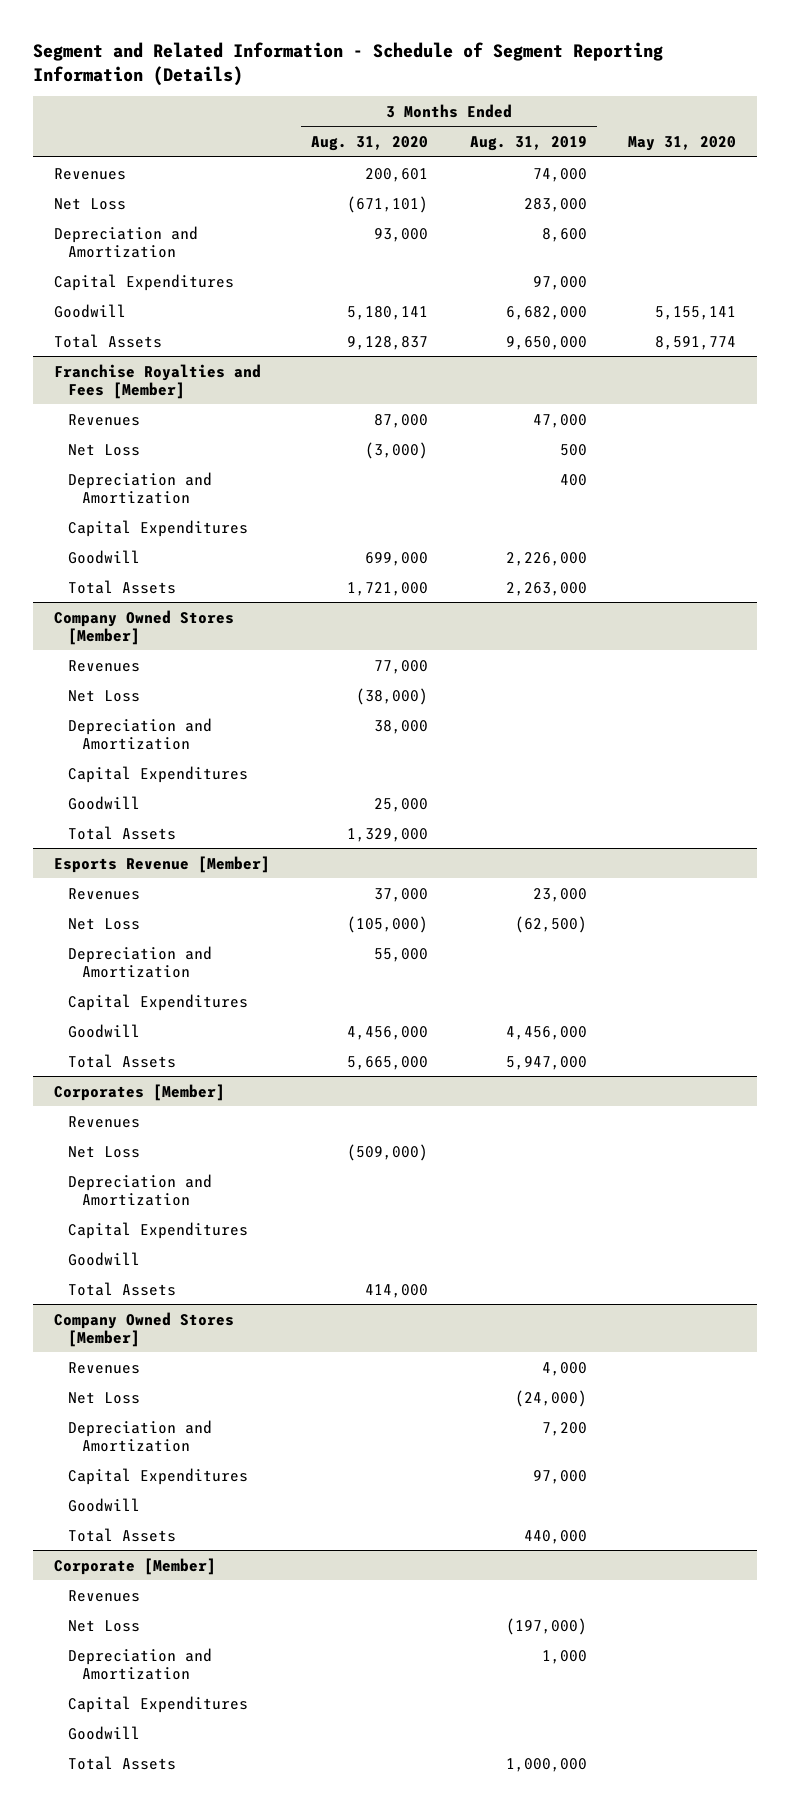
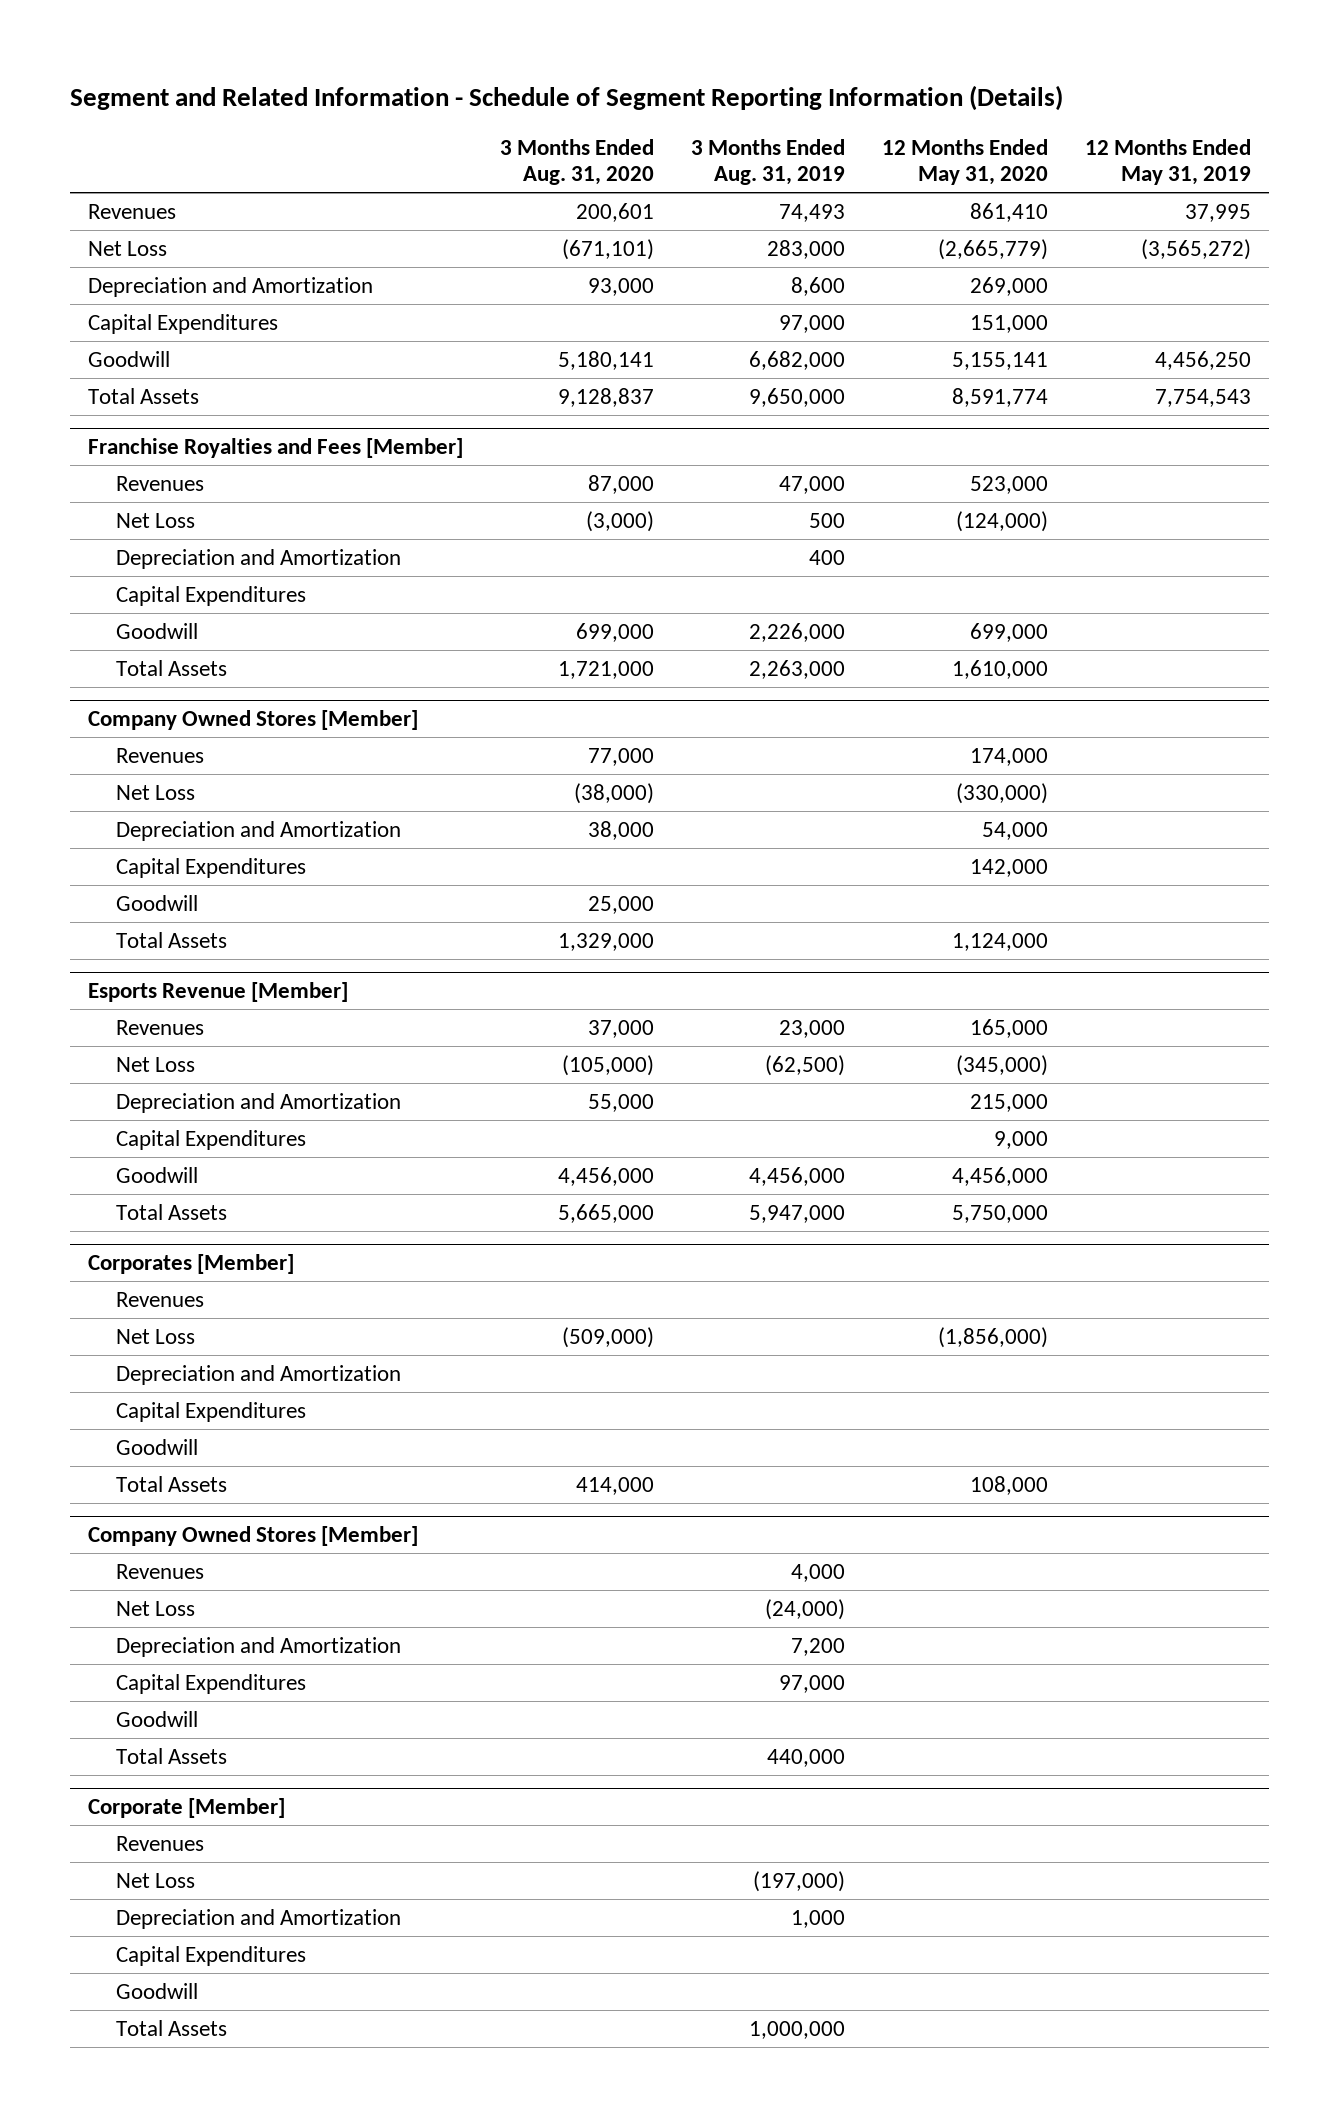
- | 3 Months Ended Aug. 31, 2020 | 3 Months Ended Aug. 31, 2019 | May 31, 2020
+ | 3 Months Ended Aug. 31, 2020 | 3 Months Ended Aug. 31, 2019 | 12 Months Ended May 31, 2020 | 12 Months Ended May 31, 2019
- Revenues | 200,601 | 74,000 |
+ Revenues | 200,601 | 74,493 | 861,410 | 37,995

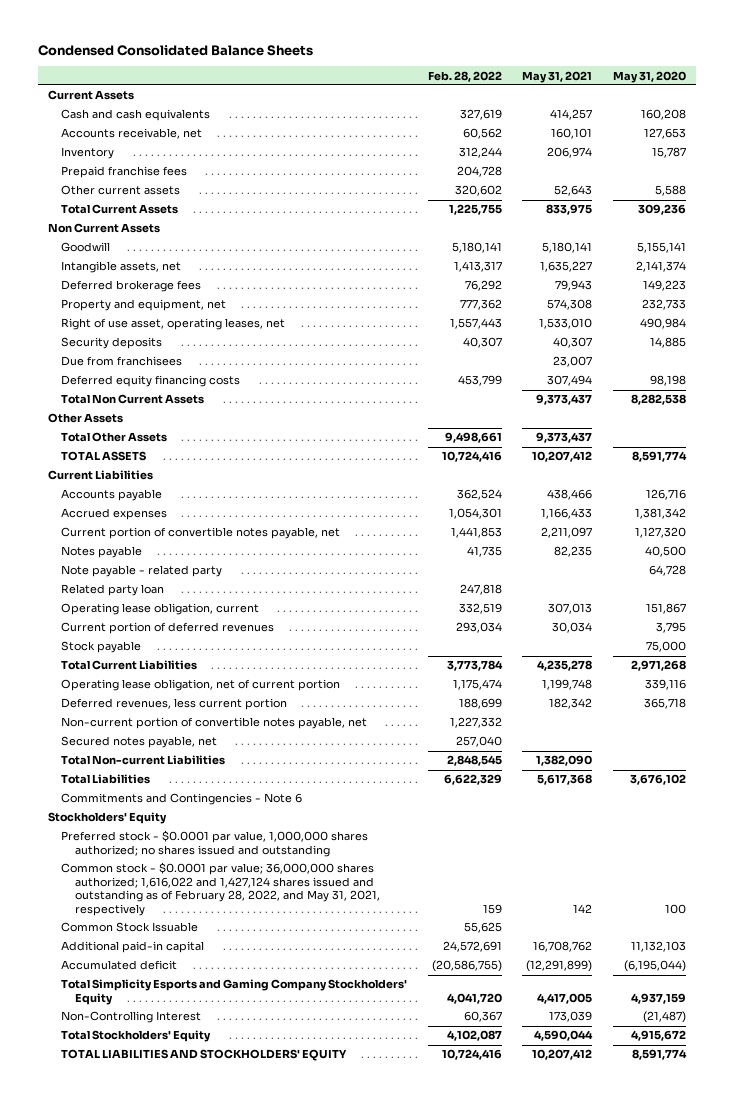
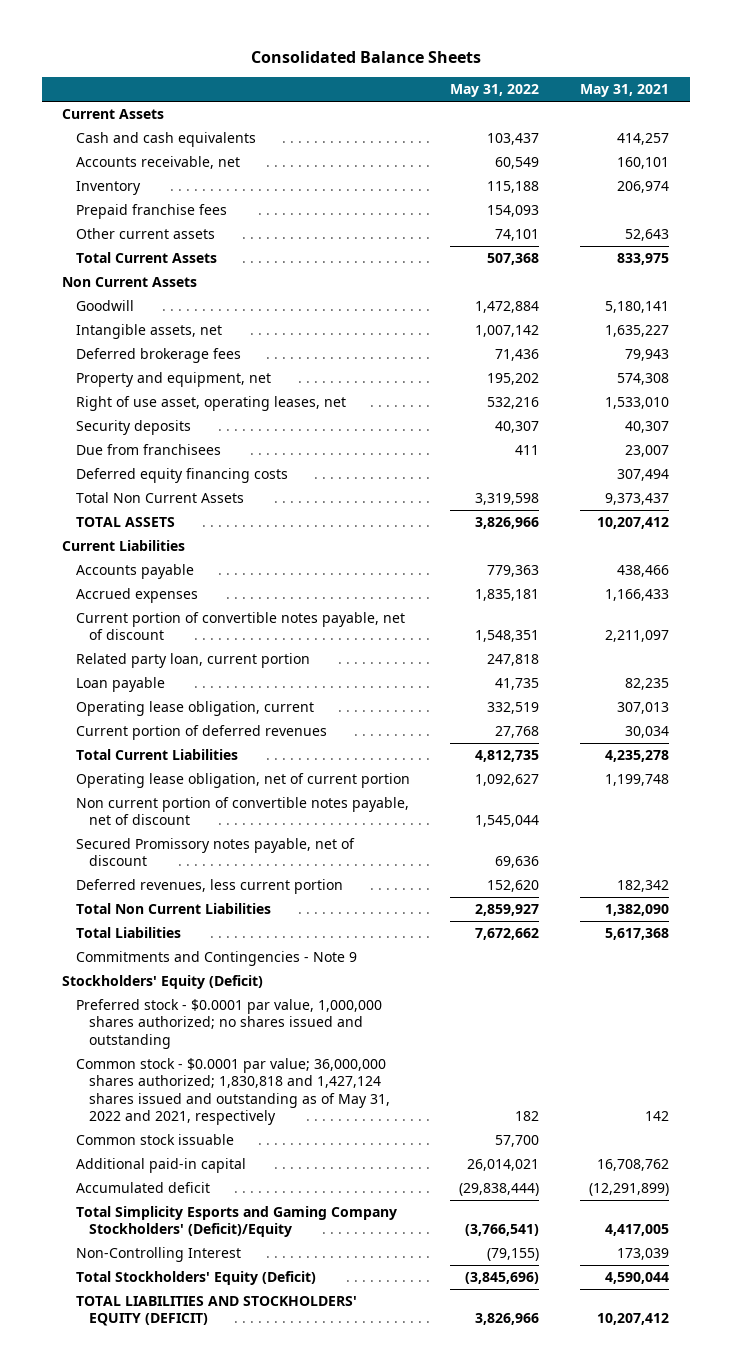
- Condensed Consolidated Balance Sheets
+ Consolidated Balance Sheets
- | Feb. 28, 2022 | May 31, 2021 | May 31, 2020
+ | May 31, 2022 | May 31, 2021
- Other Assets
- Total Other Assets | 9,498,661 | 9,373,437 |
- Current portion of convertible notes payable, net | 1,441,853 | 2,211,097 | 1,127,320
- Notes payable | 41,735 | 82,235 | 40,500
- Note payable - related party | | | 64,728
- Related party loan | 247,818 | |
+ Current portion of convertible notes payable, net of discount | 1,548,351 | 2,211,097
+ Related party loan, current portion | 247,818 |
+ Loan payable | 41,735 | 82,235
- Stock payable | | | 75,000
+ Non current portion of convertible notes payable, net of discount | 1,545,044 |
+ Secured Promissory notes payable, net of discount | 69,636 |
- Non-current portion of convertible notes payable, net | 1,227,332 | |
- Secured notes payable, net | 257,040 | |
- Total Non-current Liabilities | 2,848,545 | 1,382,090 |
+ Total Non Current Liabilities | 2,859,927 | 1,382,090
- Commitments and Contingencies - Note 6
- Stockholders' Equity
+ Commitments and Contingencies - Note 9
+ Stockholders' Equity (Deficit)
- Common stock - $0.0001 par value; 36,000,000 shares authorized; 1,616,022 and 1,427,124 shares issued and outstanding as of February 28, 2022, and May 31, 2021, respectively | 159 | 142 | 100
- Common Stock Issuable | 55,625 | |
+ Common stock - $0.0001 par value; 36,000,000 shares authorized; 1,830,818 and 1,427,124 shares issued and outstanding as of May 31, 2022 and 2021, respectively | 182 | 142
+ Common stock issuable | 57,700 |
- Total Simplicity Esports and Gaming Company Stockholders' Equity | 4,041,720 | 4,417,005 | 4,937,159
+ Total Simplicity Esports and Gaming Company Stockholders' (Deficit)/Equity | (3,766,541) | 4,417,005
- Total Stockholders' Equity | 4,102,087 | 4,590,044 | 4,915,672
- TOTAL LIABILITIES AND STOCKHOLDERS' EQUITY | 10,724,416 | 10,207,412 | 8,591,774
+ Total Stockholders' Equity (Deficit) | (3,845,696) | 4,590,044
+ TOTAL LIABILITIES AND STOCKHOLDERS' EQUITY (DEFICIT) | 3,826,966 | 10,207,412

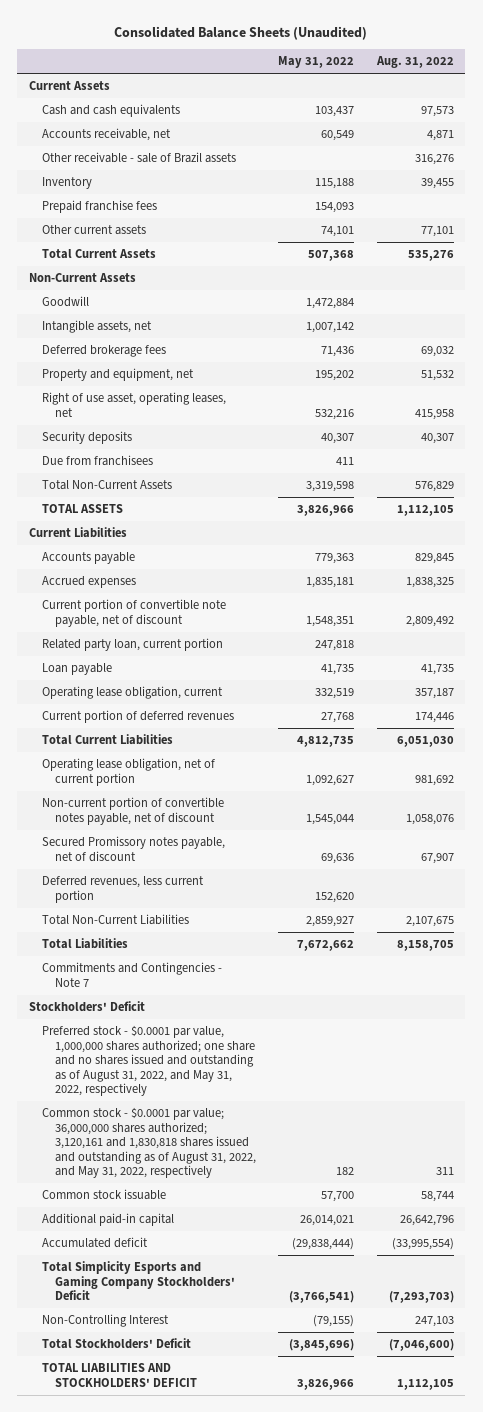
- Consolidated Balance Sheets
+ Consolidated Balance Sheets (Unaudited)
- | May 31, 2022 | May 31, 2021
+ | May 31, 2022 | Aug. 31, 2022
+ Other receivable - sale of Brazil assets | | 316,276
- Non Current Assets
+ Non-Current Assets
- Deferred equity financing costs | | 307,494
- Total Non Current Assets | 3,319,598 | 9,373,437
+ Total Non-Current Assets | 3,319,598 | 576,829
- Current portion of convertible notes payable, net of discount | 1,548,351 | 2,211,097
+ Current portion of convertible note payable, net of discount | 1,548,351 | 2,809,492
- Non current portion of convertible notes payable, net of discount | 1,545,044 |
+ Non-current portion of convertible notes payable, net of discount | 1,545,044 | 1,058,076
- Total Non Current Liabilities | 2,859,927 | 1,382,090
+ Total Non-Current Liabilities | 2,859,927 | 2,107,675
- Commitments and Contingencies - Note 9
- Stockholders' Equity (Deficit)
- Preferred stock - $0.0001 par value, 1,000,000 shares authorized; no shares issued and outstanding
- Common stock - $0.0001 par value; 36,000,000 shares authorized; 1,830,818 and 1,427,124 shares issued and outstanding as of May 31, 2022 and 2021, respectively | 182 | 142
+ Commitments and Contingencies - Note 7
+ Stockholders' Deficit
+ Preferred stock - $0.0001 par value, 1,000,000 shares authorized; one share and no shares issued and outstanding as of August 31, 2022, and May 31, 2022, respectively
+ Common stock - $0.0001 par value; 36,000,000 shares authorized; 3,120,161 and 1,830,818 shares issued and outstanding as of August 31, 2022, and May 31, 2022, respectively | 182 | 311
- Total Simplicity Esports and Gaming Company Stockholders' (Deficit)/Equity | (3,766,541) | 4,417,005
+ Total Simplicity Esports and Gaming Company Stockholders' Deficit | (3,766,541) | (7,293,703)
- Total Stockholders' Equity (Deficit) | (3,845,696) | 4,590,044
- TOTAL LIABILITIES AND STOCKHOLDERS' EQUITY (DEFICIT) | 3,826,966 | 10,207,412
+ Total Stockholders' Deficit | (3,845,696) | (7,046,600)
+ TOTAL LIABILITIES AND STOCKHOLDERS' DEFICIT | 3,826,966 | 1,112,105

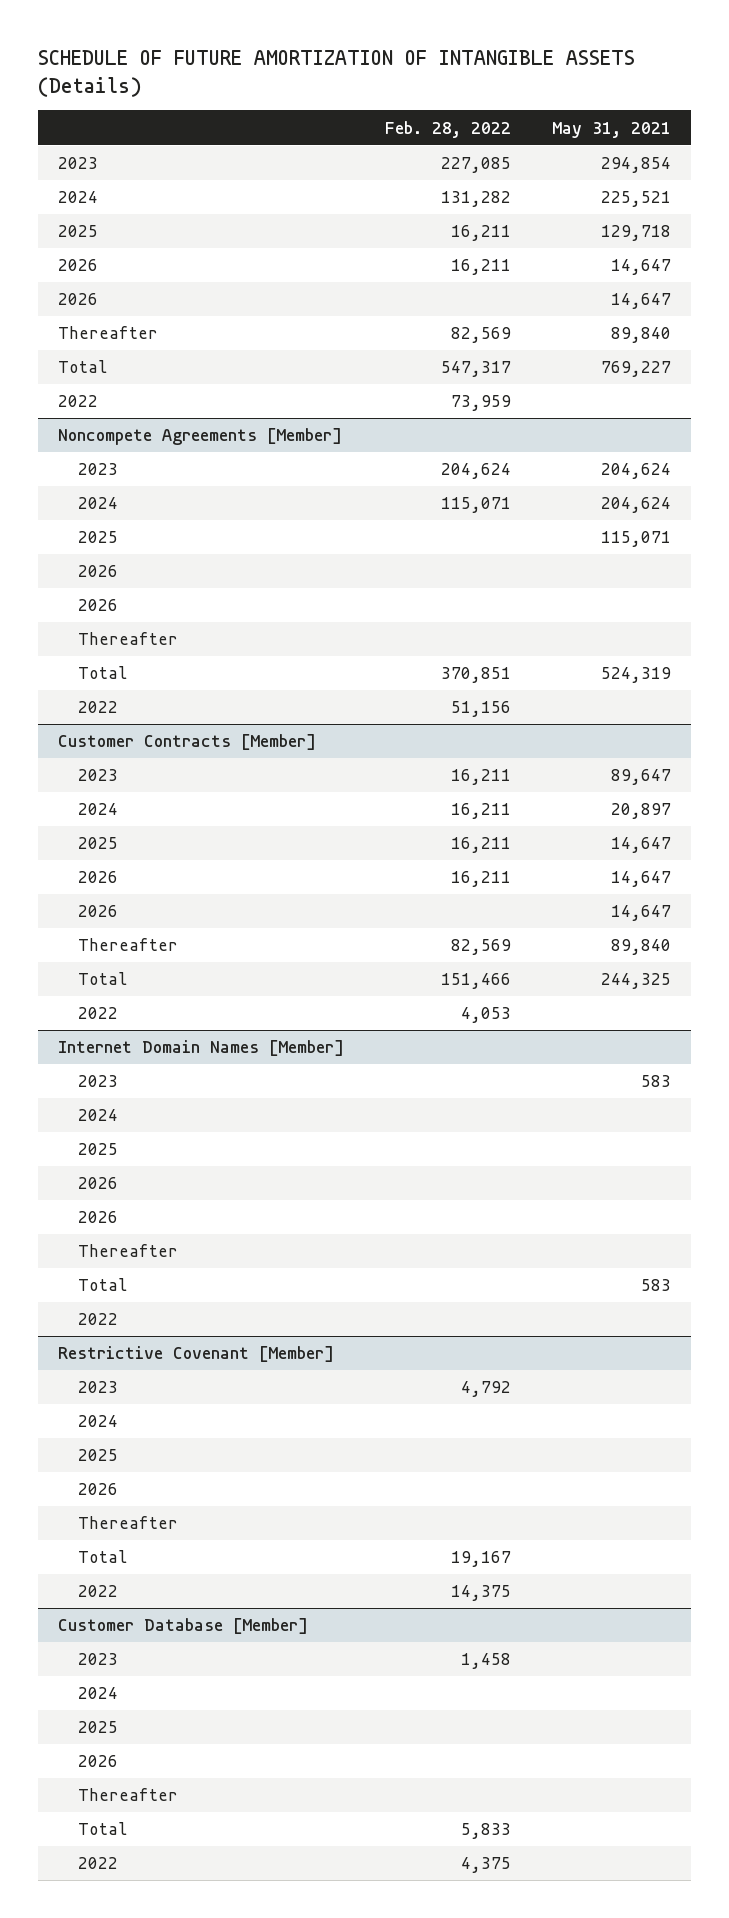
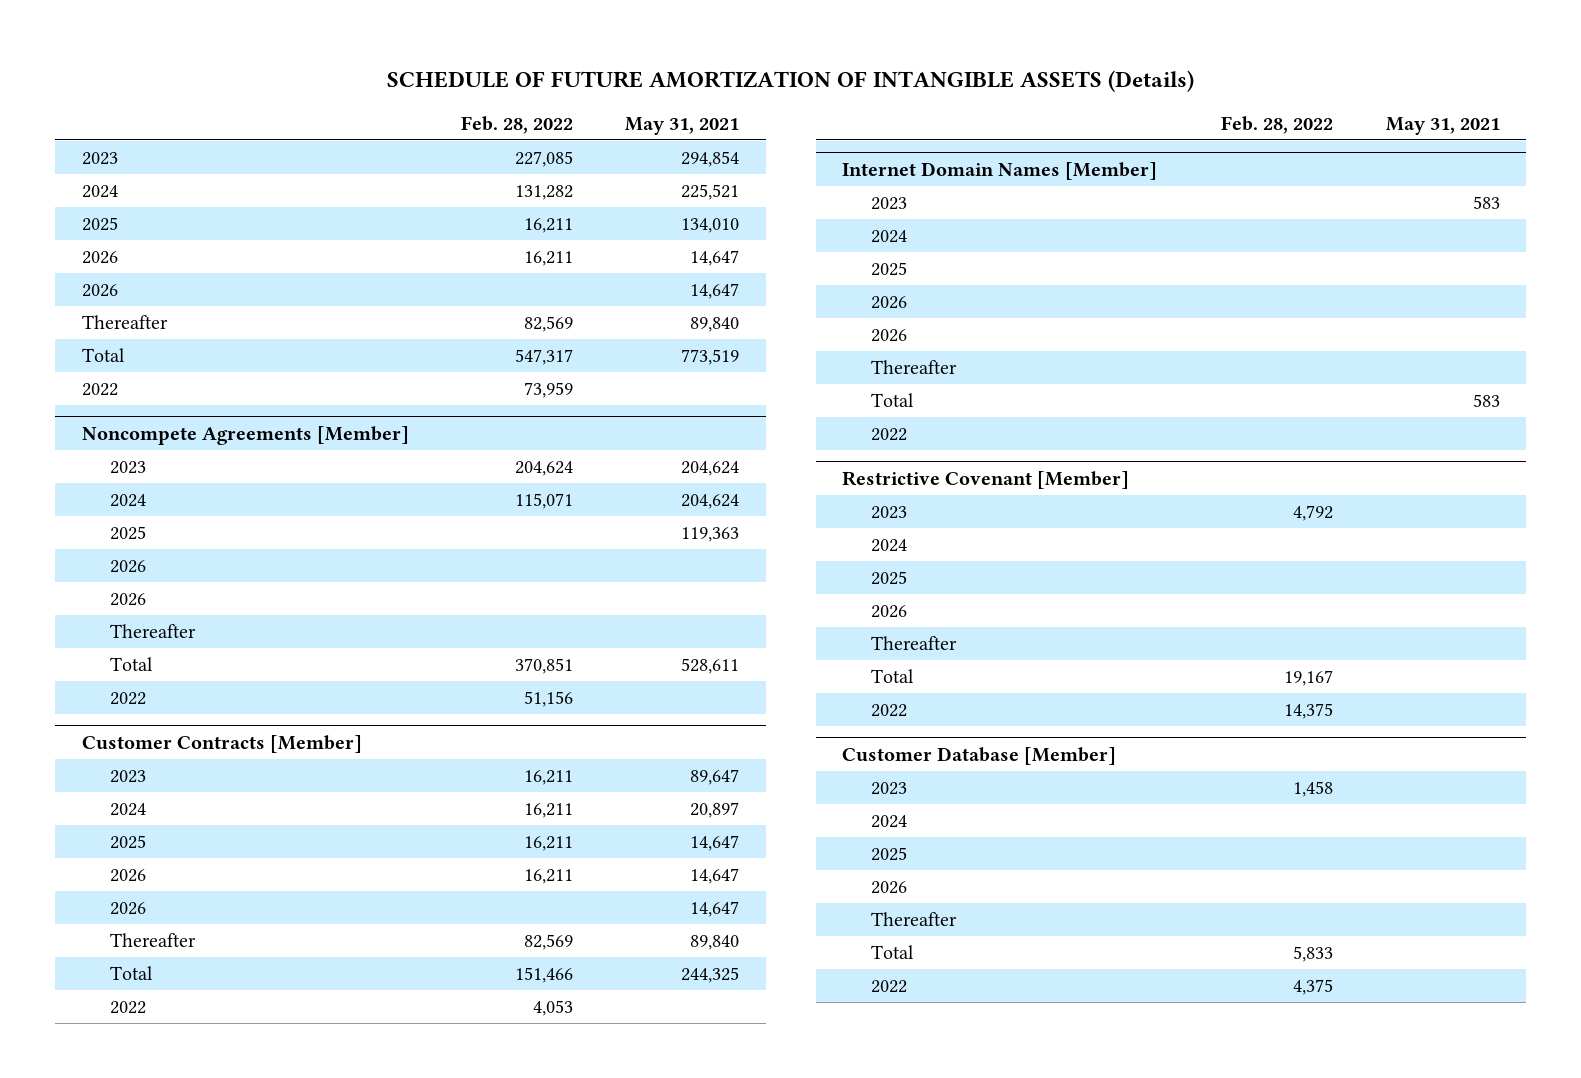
- 2025 | 16,211 | 129,718
+ 2025 | 16,211 | 134,010
- Total | 547,317 | 769,227
+ Total | 547,317 | 773,519
@ Noncompete Agreements [Member]
- 2025 | | 115,071
+ 2025 | | 119,363
- Total | 370,851 | 524,319
+ Total | 370,851 | 528,611

